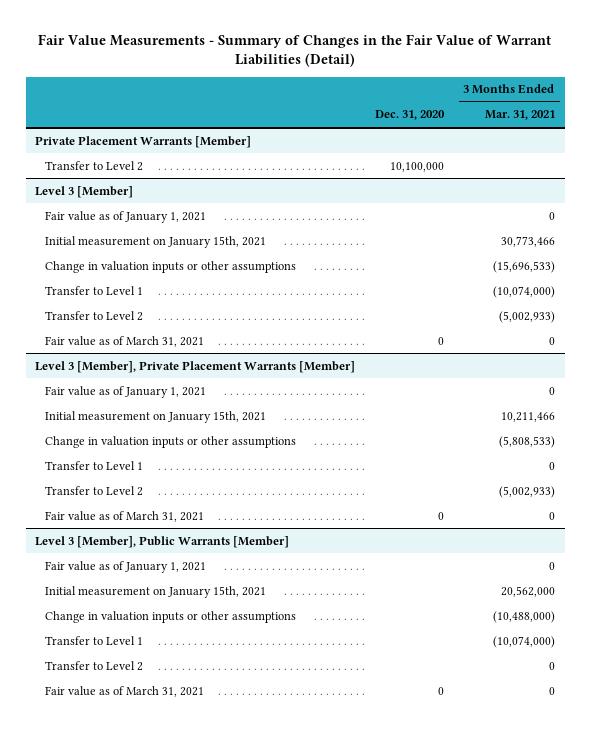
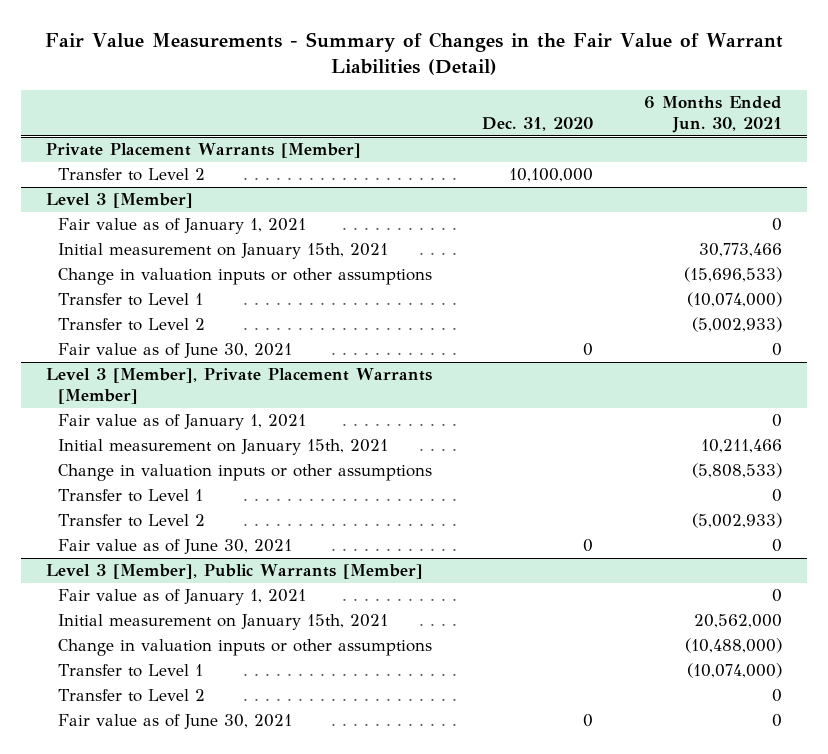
- | Dec. 31, 2020 | 3 Months Ended Mar. 31, 2021
+ | Dec. 31, 2020 | 6 Months Ended Jun. 30, 2021
@ Level 3 [Member]
- Fair value as of March 31, 2021 | 0 | 0
+ Fair value as of June 30, 2021 | 0 | 0
@ Level 3 [Member], Private Placement Warrants [Member]
- Fair value as of March 31, 2021 | 0 | 0
+ Fair value as of June 30, 2021 | 0 | 0
@ Level 3 [Member], Public Warrants [Member]
- Fair value as of March 31, 2021 | 0 | 0
+ Fair value as of June 30, 2021 | 0 | 0

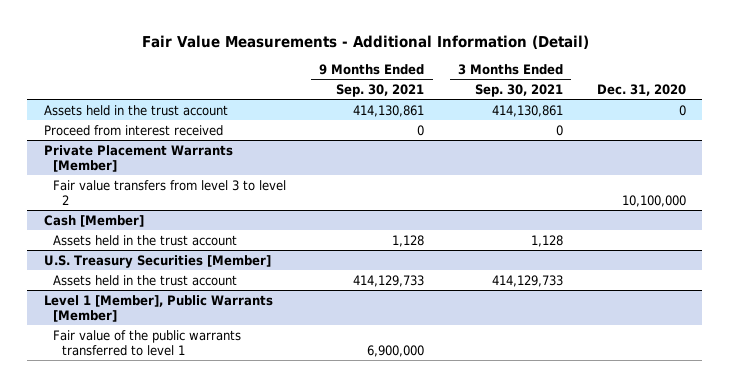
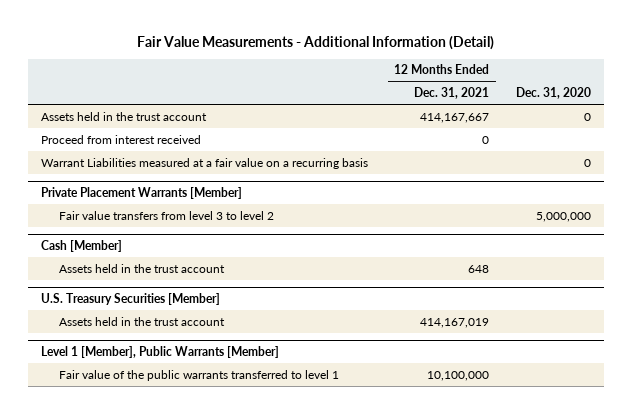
- | 9 Months Ended Sep. 30, 2021 | 3 Months Ended Sep. 30, 2021 | Dec. 31, 2020
+ | 12 Months Ended Dec. 31, 2021 | Dec. 31, 2020
+ Warrant Liabilities measured at a fair value on a recurring basis | | 0
@ Private Placement Warrants [Member]
- Fair value transfers from level 3 to level 2 | | | 10,100,000
+ Fair value transfers from level 3 to level 2 | | 5,000,000

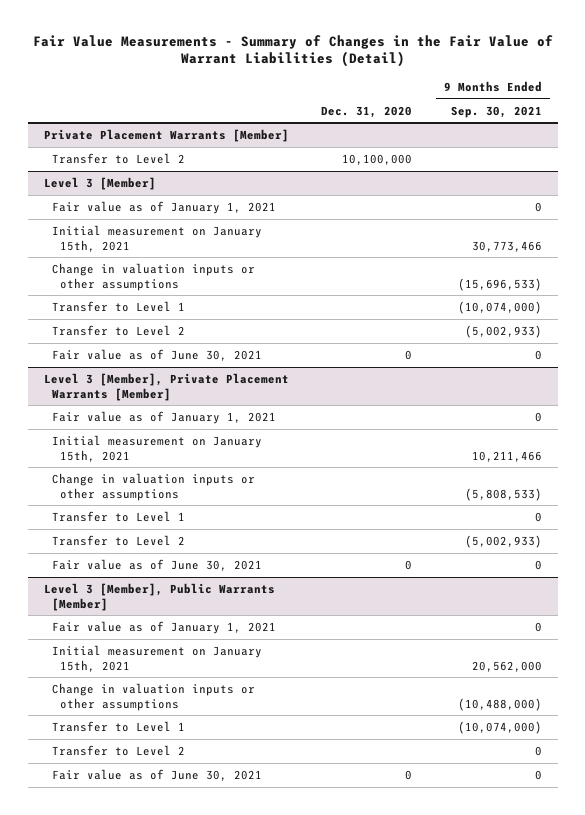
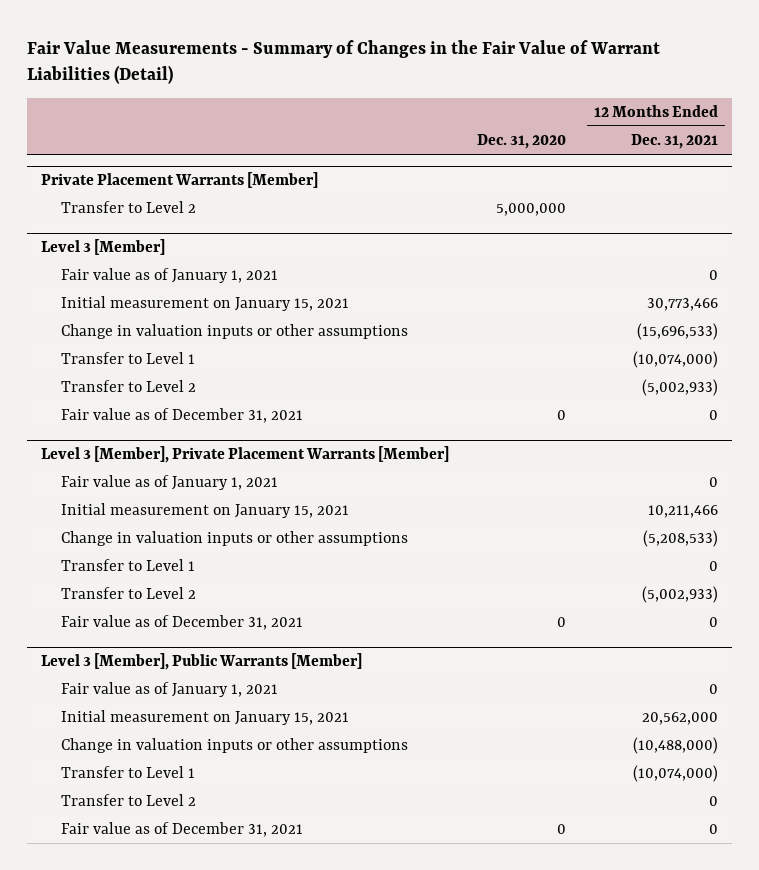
- | Dec. 31, 2020 | 9 Months Ended Sep. 30, 2021
+ | Dec. 31, 2020 | 12 Months Ended Dec. 31, 2021
@ Private Placement Warrants [Member]
- Transfer to Level 2 | 10,100,000 |
+ Transfer to Level 2 | 5,000,000 |
@ Level 3 [Member]
- Initial measurement on January 15th, 2021 | | 30,773,466
+ Initial measurement on January 15, 2021 | | 30,773,466
- Fair value as of June 30, 2021 | 0 | 0
+ Fair value as of December 31, 2021 | 0 | 0
@ Level 3 [Member], Private Placement Warrants [Member]
- Initial measurement on January 15th, 2021 | | 10,211,466
+ Initial measurement on January 15, 2021 | | 10,211,466
- Fair value as of June 30, 2021 | 0 | 0
+ Fair value as of December 31, 2021 | 0 | 0
@ Level 3 [Member], Public Warrants [Member]
- Initial measurement on January 15th, 2021 | | 20,562,000
+ Initial measurement on January 15, 2021 | | 20,562,000
- Fair value as of June 30, 2021 | 0 | 0
+ Fair value as of December 31, 2021 | 0 | 0

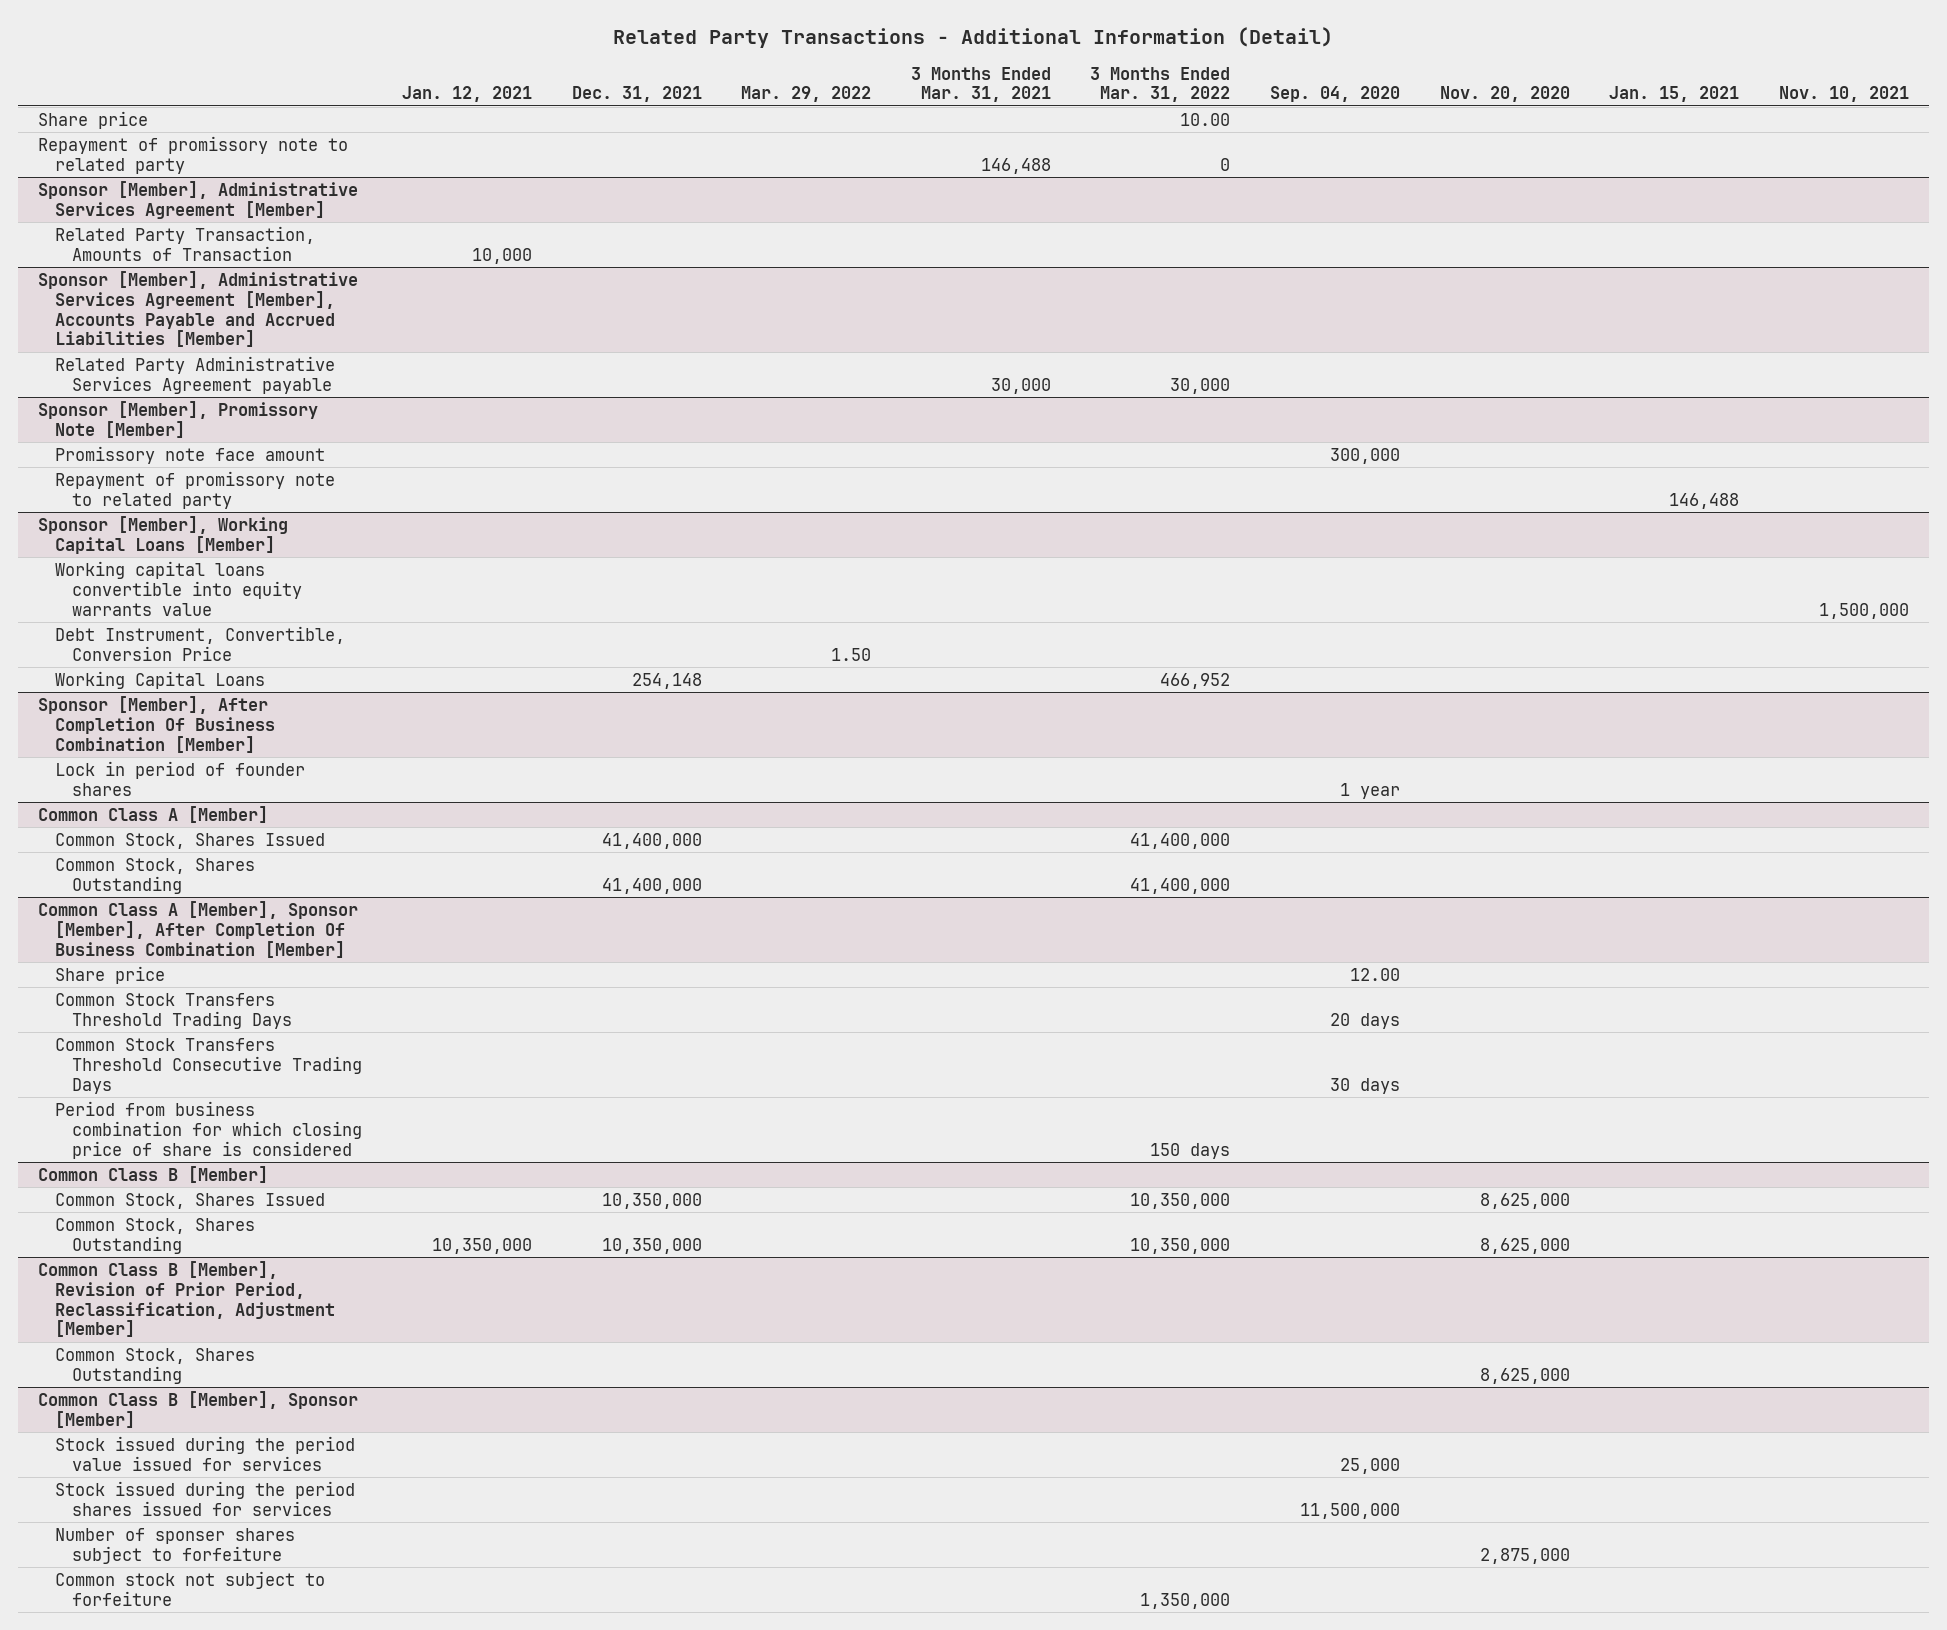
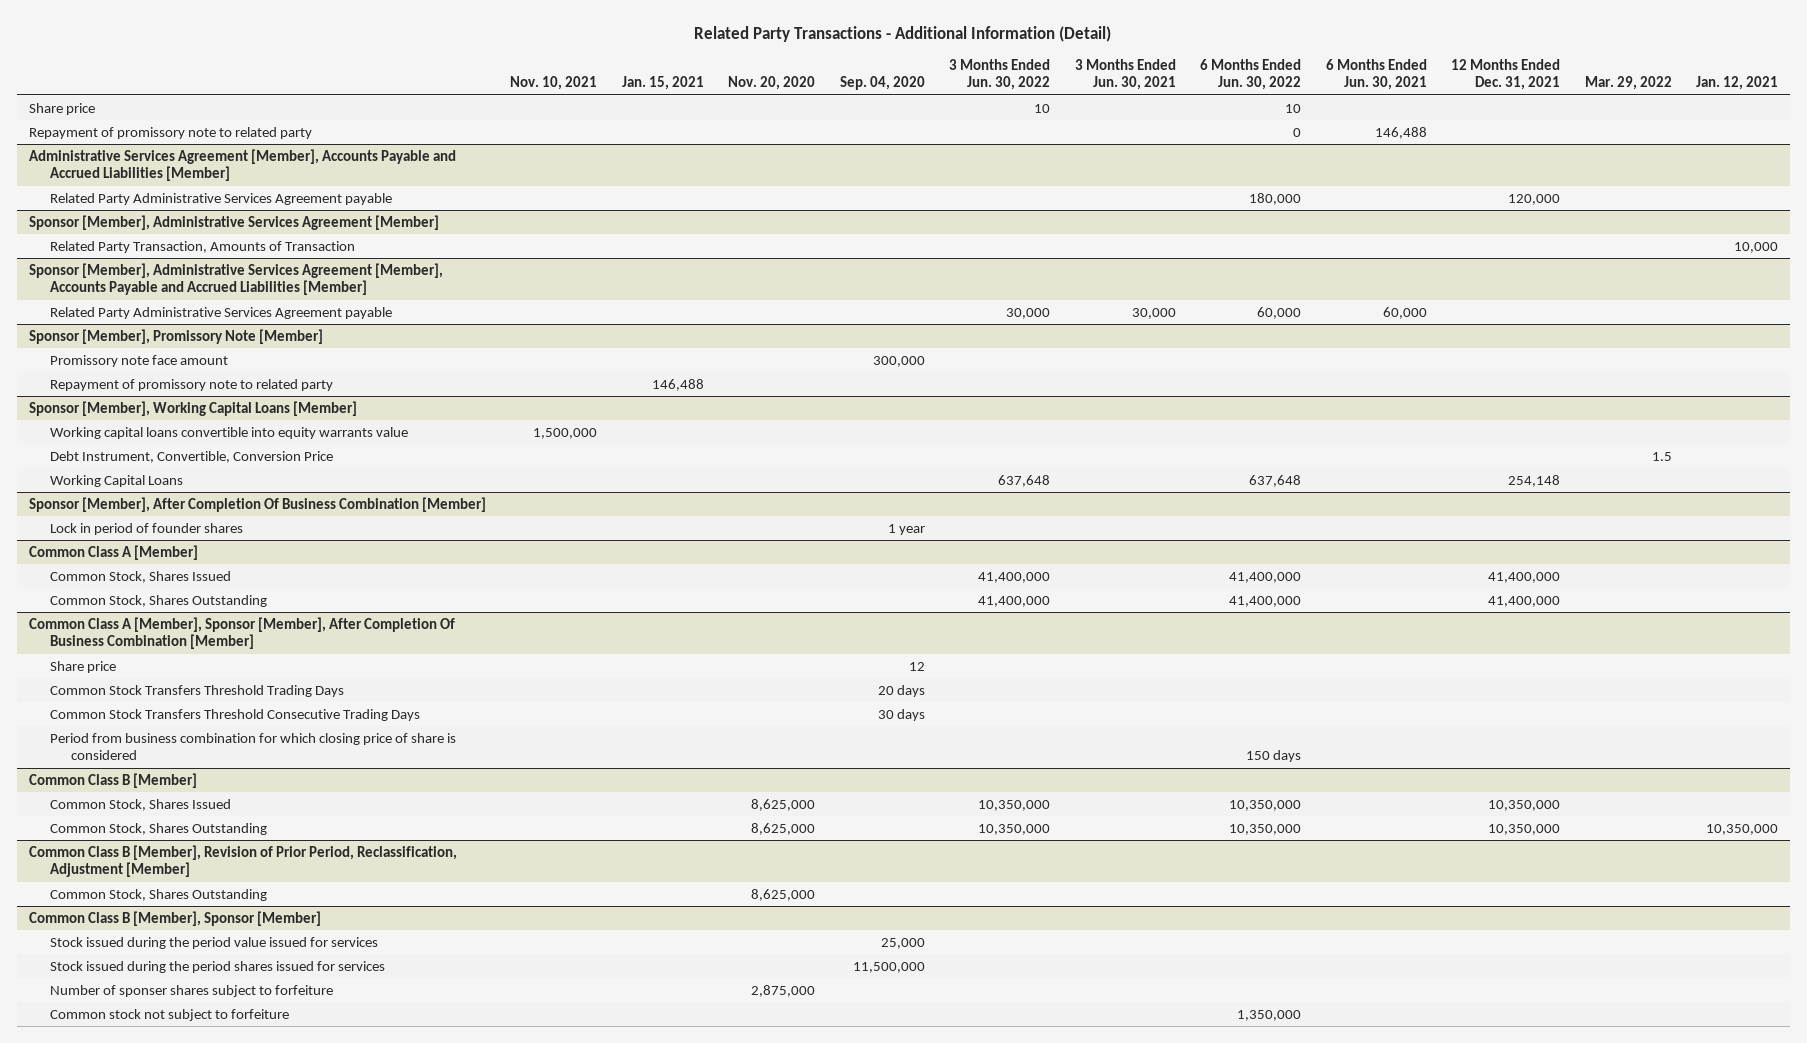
- | Jan. 12, 2021 | Dec. 31, 2021 | Mar. 29, 2022 | 3 Months Ended Mar. 31, 2021 | 3 Months Ended Mar. 31, 2022 | Sep. 04, 2020 | Nov. 20, 2020 | Jan. 15, 2021 | Nov. 10, 2021
+ | Nov. 10, 2021 | Jan. 15, 2021 | Nov. 20, 2020 | Sep. 04, 2020 | 3 Months Ended Jun. 30, 2022 | 3 Months Ended Jun. 30, 2021 | 6 Months Ended Jun. 30, 2022 | 6 Months Ended Jun. 30, 2021 | 12 Months Ended Dec. 31, 2021 | Mar. 29, 2022 | Jan. 12, 2021
+ Administrative Services Agreement [Member], Accounts Payable and Accrued Liabilities [Member]
+ Related Party Administrative Services Agreement payable | | | | | | | 180,000 | | 120,000 | |
@ Sponsor [Member], Working Capital Loans [Member]
- Debt Instrument, Convertible, Conversion Price | | | 1.50 | | | | | |
+ Debt Instrument, Convertible, Conversion Price | | | | | | | | | | 1.5 |
@ Common Class A [Member], Sponsor [Member], After Completion Of Business Combination [Member]
- Share price | | | | | | 12.00 | | |
+ Share price | | | | 12 | | | | | | |

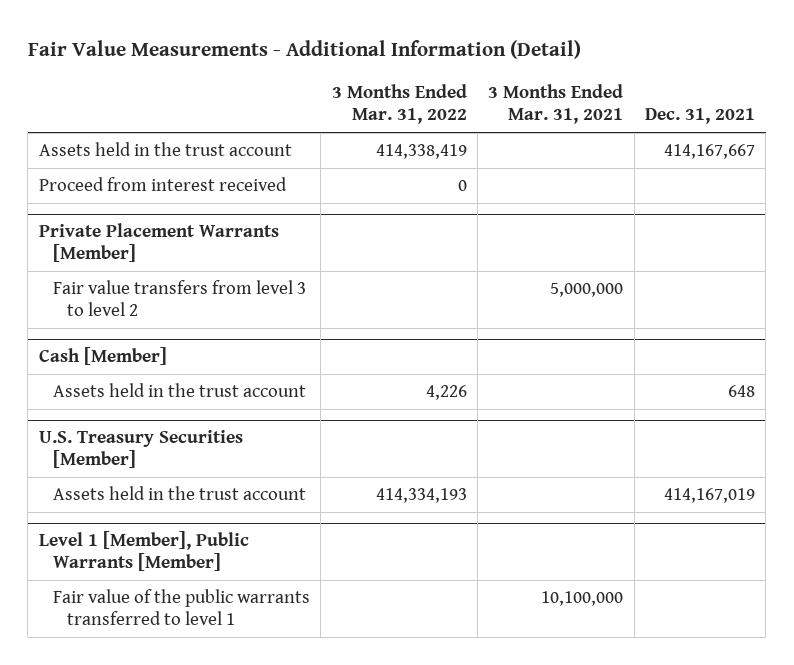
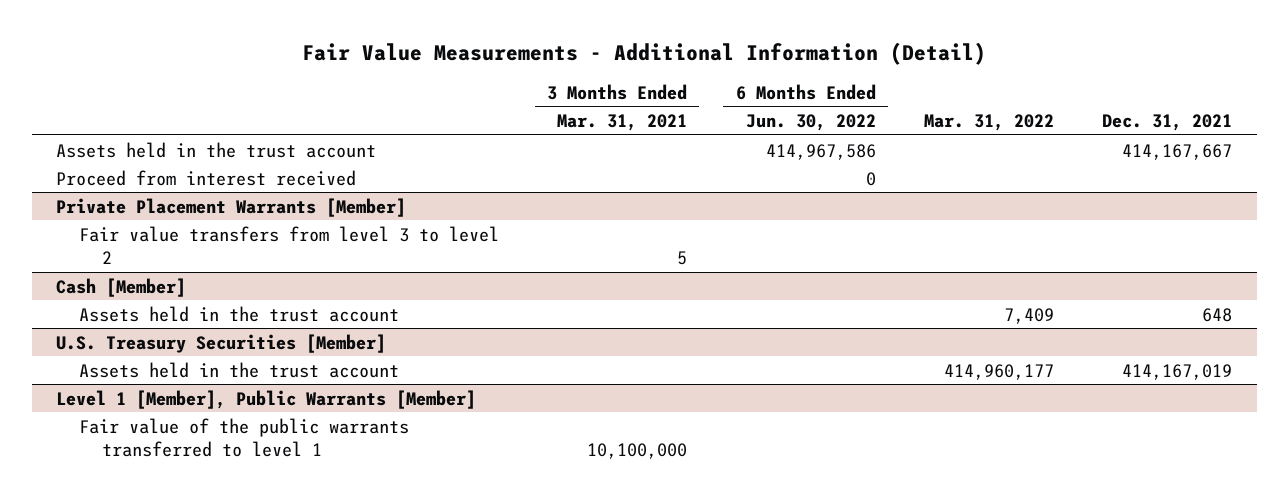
- | 3 Months Ended Mar. 31, 2022 | 3 Months Ended Mar. 31, 2021 | Dec. 31, 2021
+ | 3 Months Ended Mar. 31, 2021 | 6 Months Ended Jun. 30, 2022 | Mar. 31, 2022 | Dec. 31, 2021
@ Private Placement Warrants [Member]
- Fair value transfers from level 3 to level 2 | | 5,000,000 |
+ Fair value transfers from level 3 to level 2 | 5 | | |

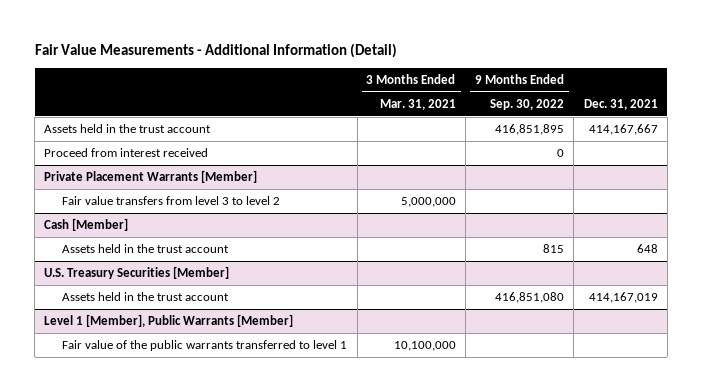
- | 3 Months Ended Mar. 31, 2021 | 6 Months Ended Jun. 30, 2022 | Mar. 31, 2022 | Dec. 31, 2021
+ | 3 Months Ended Mar. 31, 2021 | 9 Months Ended Sep. 30, 2022 | Dec. 31, 2021
@ Private Placement Warrants [Member]
- Fair value transfers from level 3 to level 2 | 5 | | |
+ Fair value transfers from level 3 to level 2 | 5,000,000 | |

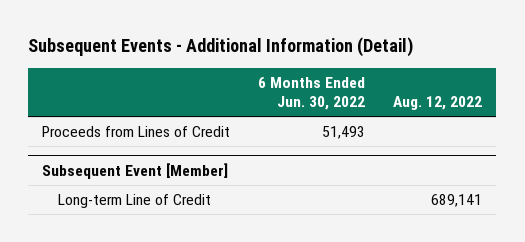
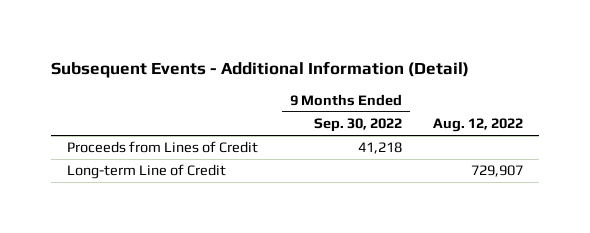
- | 6 Months Ended Jun. 30, 2022 | Aug. 12, 2022
+ | 9 Months Ended Sep. 30, 2022 | Aug. 12, 2022
- Subsequent Event [Member]
- Long-term Line of Credit | | 689,141
+ Long-term Line of Credit | | 729,907

